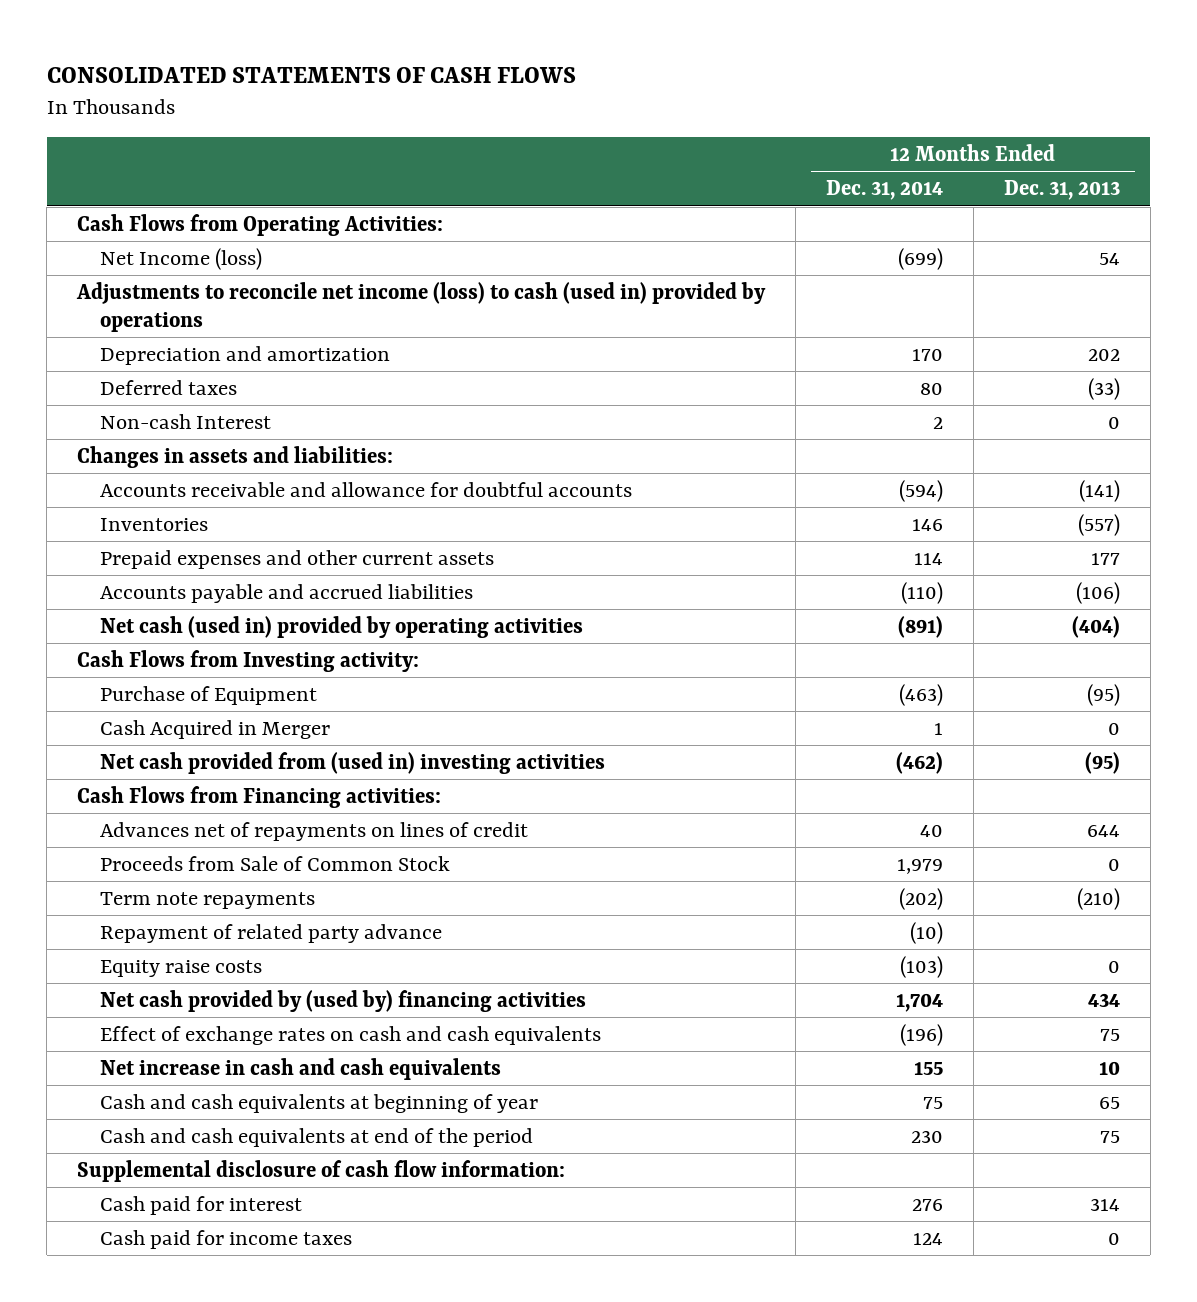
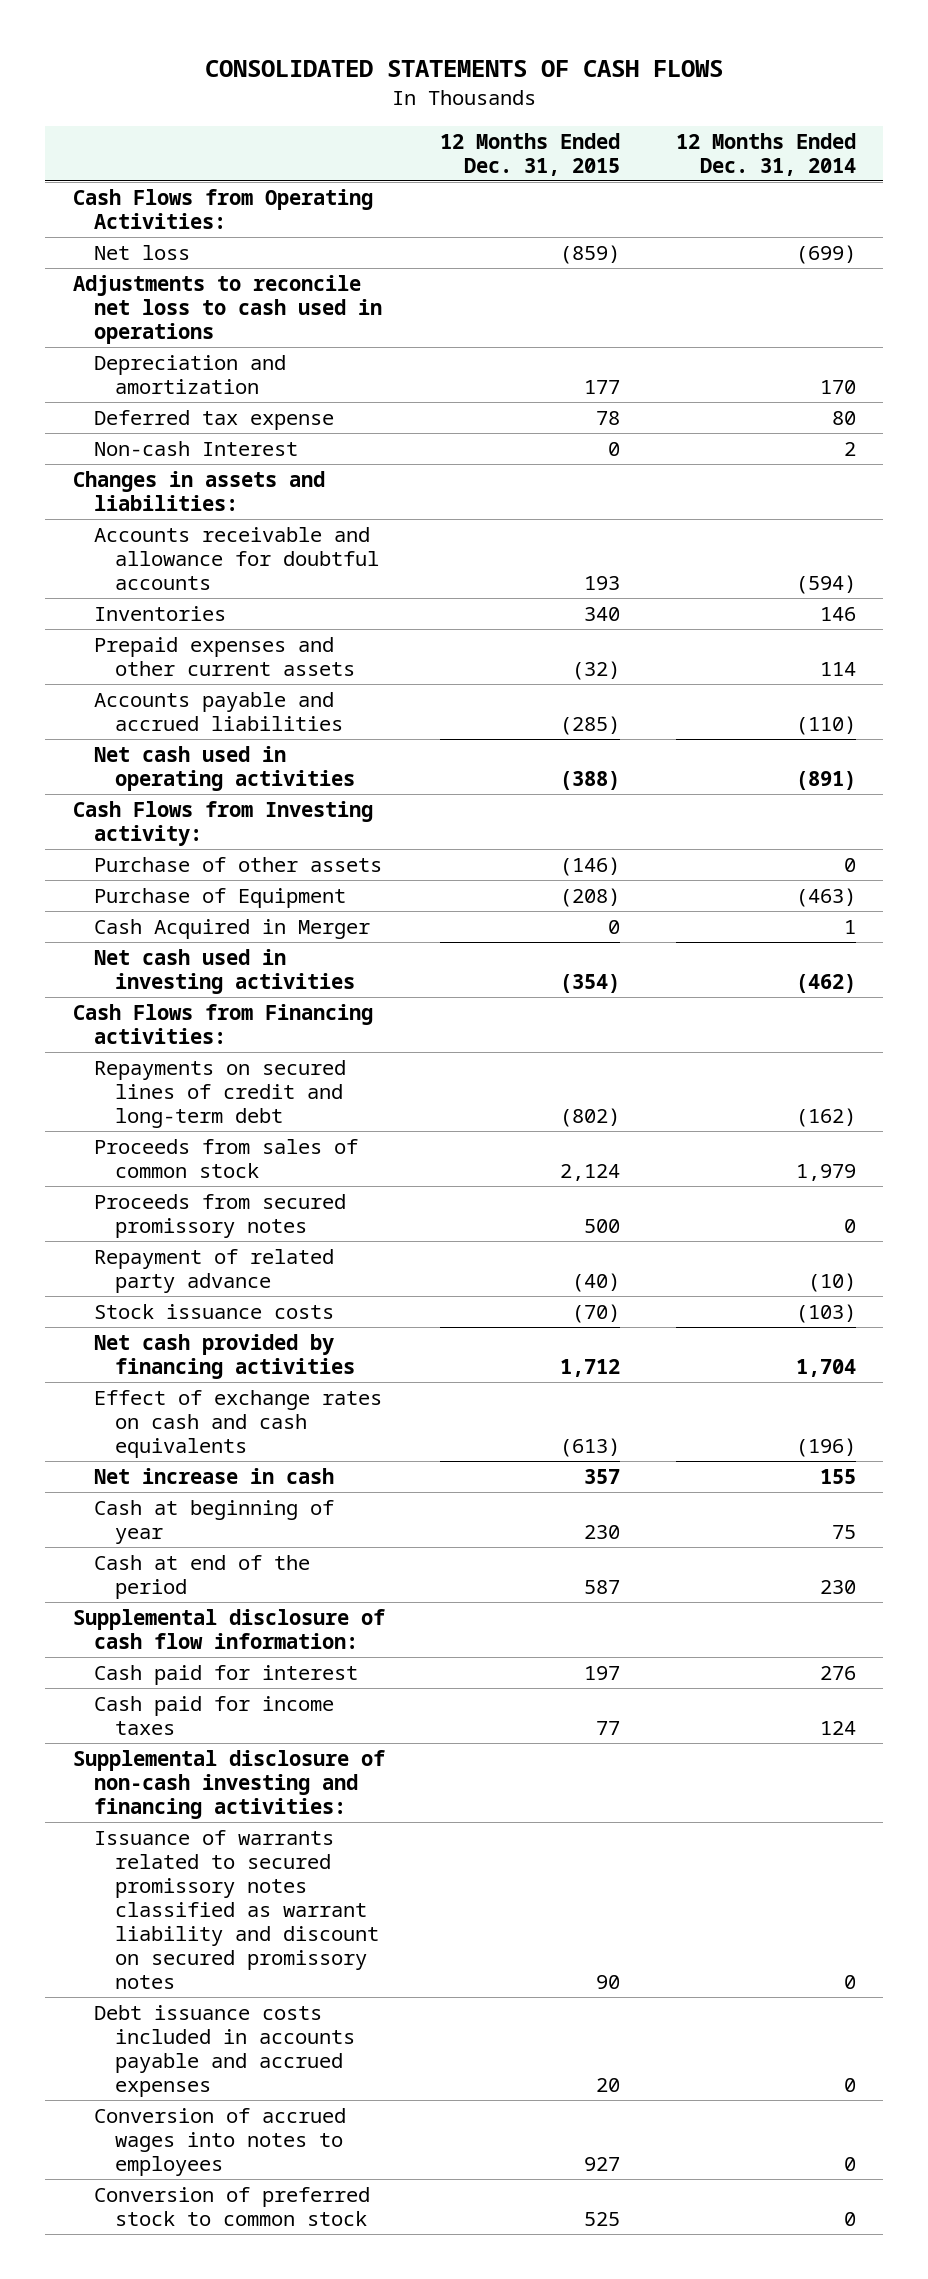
- | 12 Months Ended Dec. 31, 2014 | 12 Months Ended Dec. 31, 2013
+ | 12 Months Ended Dec. 31, 2015 | 12 Months Ended Dec. 31, 2014
- Net Income (loss) | (699) | 54
- Adjustments to reconcile net income (loss) to cash (used in) provided by operations
+ Net loss | (859) | (699)
+ Adjustments to reconcile net loss to cash used in operations
- Deferred taxes | 80 | (33)
+ Deferred tax expense | 78 | 80
- Net cash (used in) provided by operating activities | (891) | (404)
+ Net cash used in operating activities | (388) | (891)
+ Purchase of other assets | (146) | 0
- Net cash provided from (used in) investing activities | (462) | (95)
+ Net cash used in investing activities | (354) | (462)
- Advances net of repayments on lines of credit | 40 | 644
- Proceeds from Sale of Common Stock | 1,979 | 0
- Term note repayments | (202) | (210)
+ Repayments on secured lines of credit and long-term debt | (802) | (162)
+ Proceeds from sales of common stock | 2,124 | 1,979
+ Proceeds from secured promissory notes | 500 | 0
- Equity raise costs | (103) | 0
- Net cash provided by (used by) financing activities | 1,704 | 434
+ Stock issuance costs | (70) | (103)
+ Net cash provided by financing activities | 1,712 | 1,704
- Net increase in cash and cash equivalents | 155 | 10
- Cash and cash equivalents at beginning of year | 75 | 65
- Cash and cash equivalents at end of the period | 230 | 75
+ Net increase in cash | 357 | 155
+ Cash at beginning of year | 230 | 75
+ Cash at end of the period | 587 | 230
+ Supplemental disclosure of non-cash investing and financing activities:
+ Issuance of warrants related to secured promissory notes classified as warrant liability and discount on secured promissory notes | 90 | 0
+ Debt issuance costs included in accounts payable and accrued expenses | 20 | 0
+ Conversion of accrued wages into notes to employees | 927 | 0
+ Conversion of preferred stock to common stock | 525 | 0

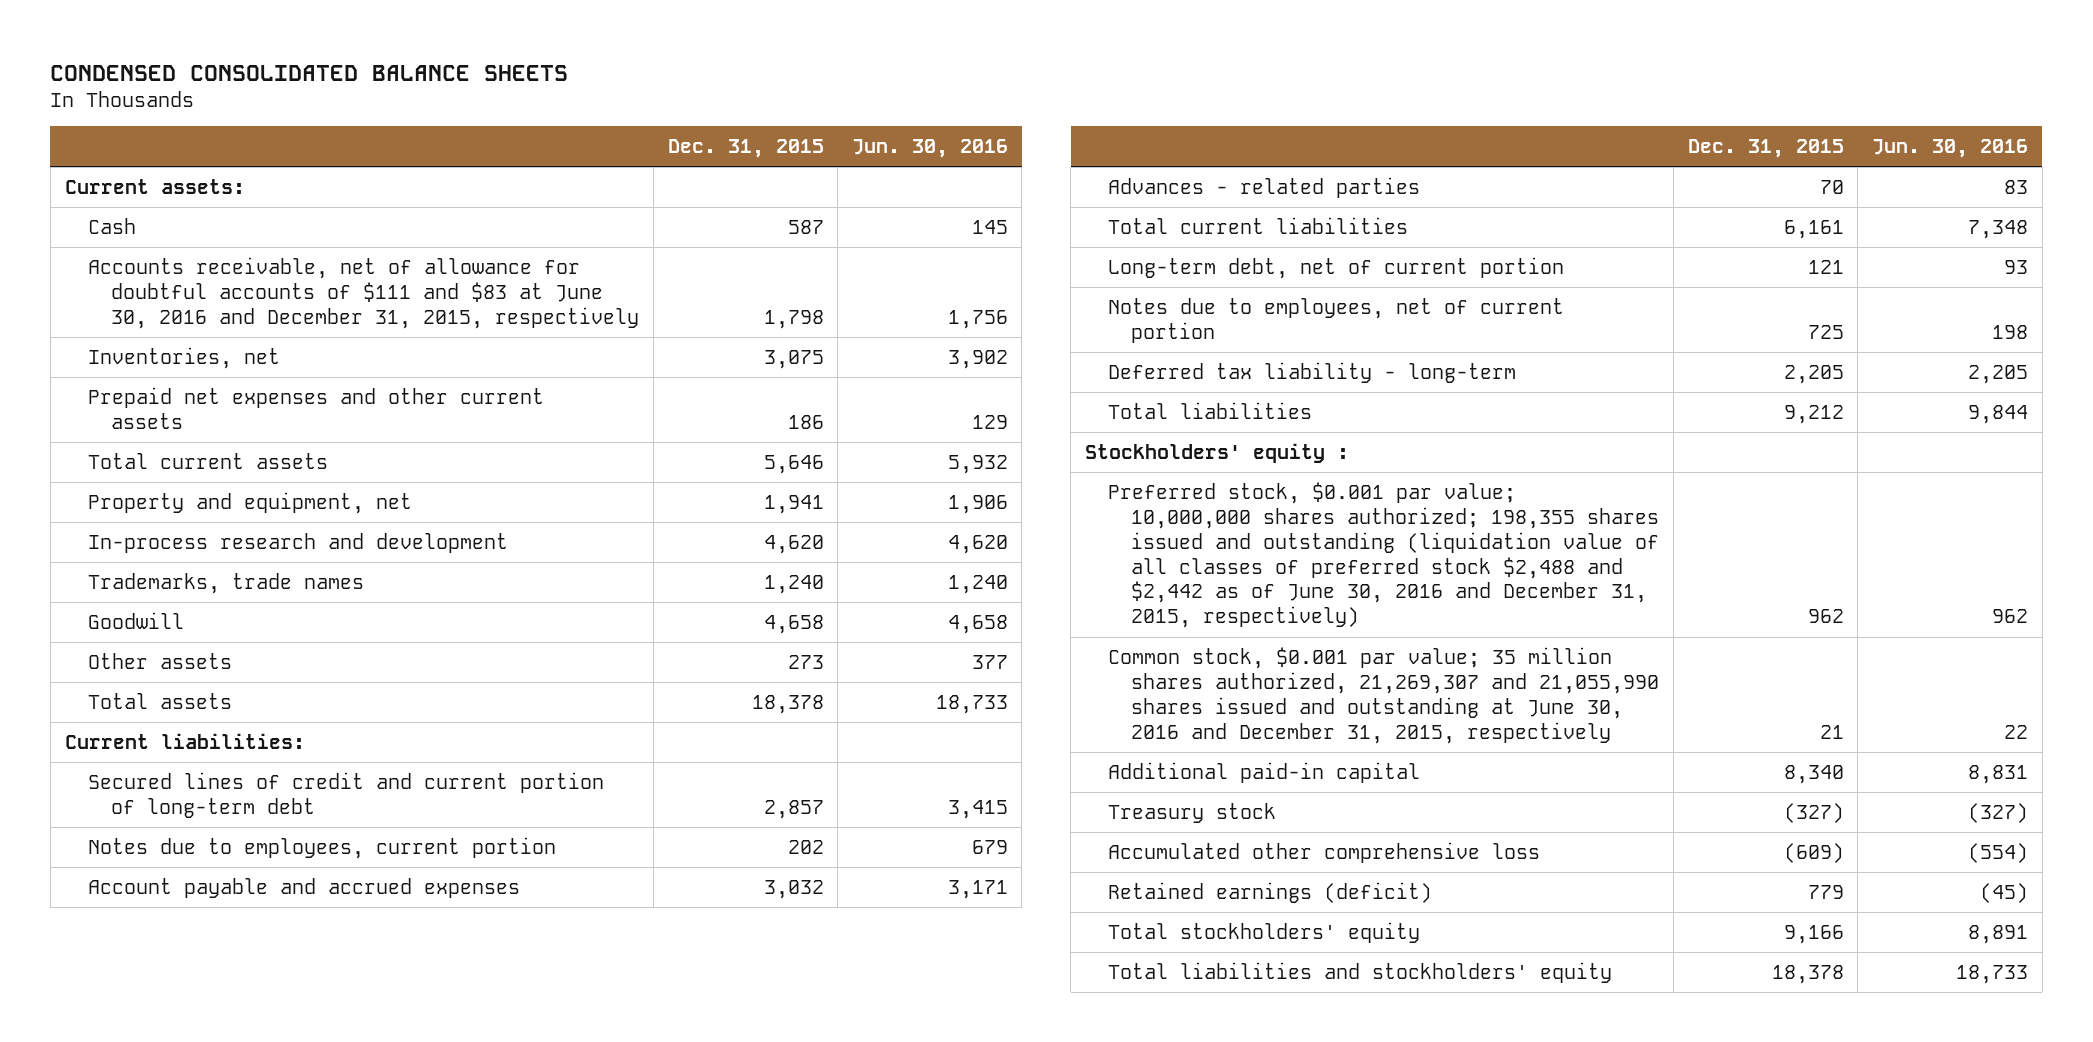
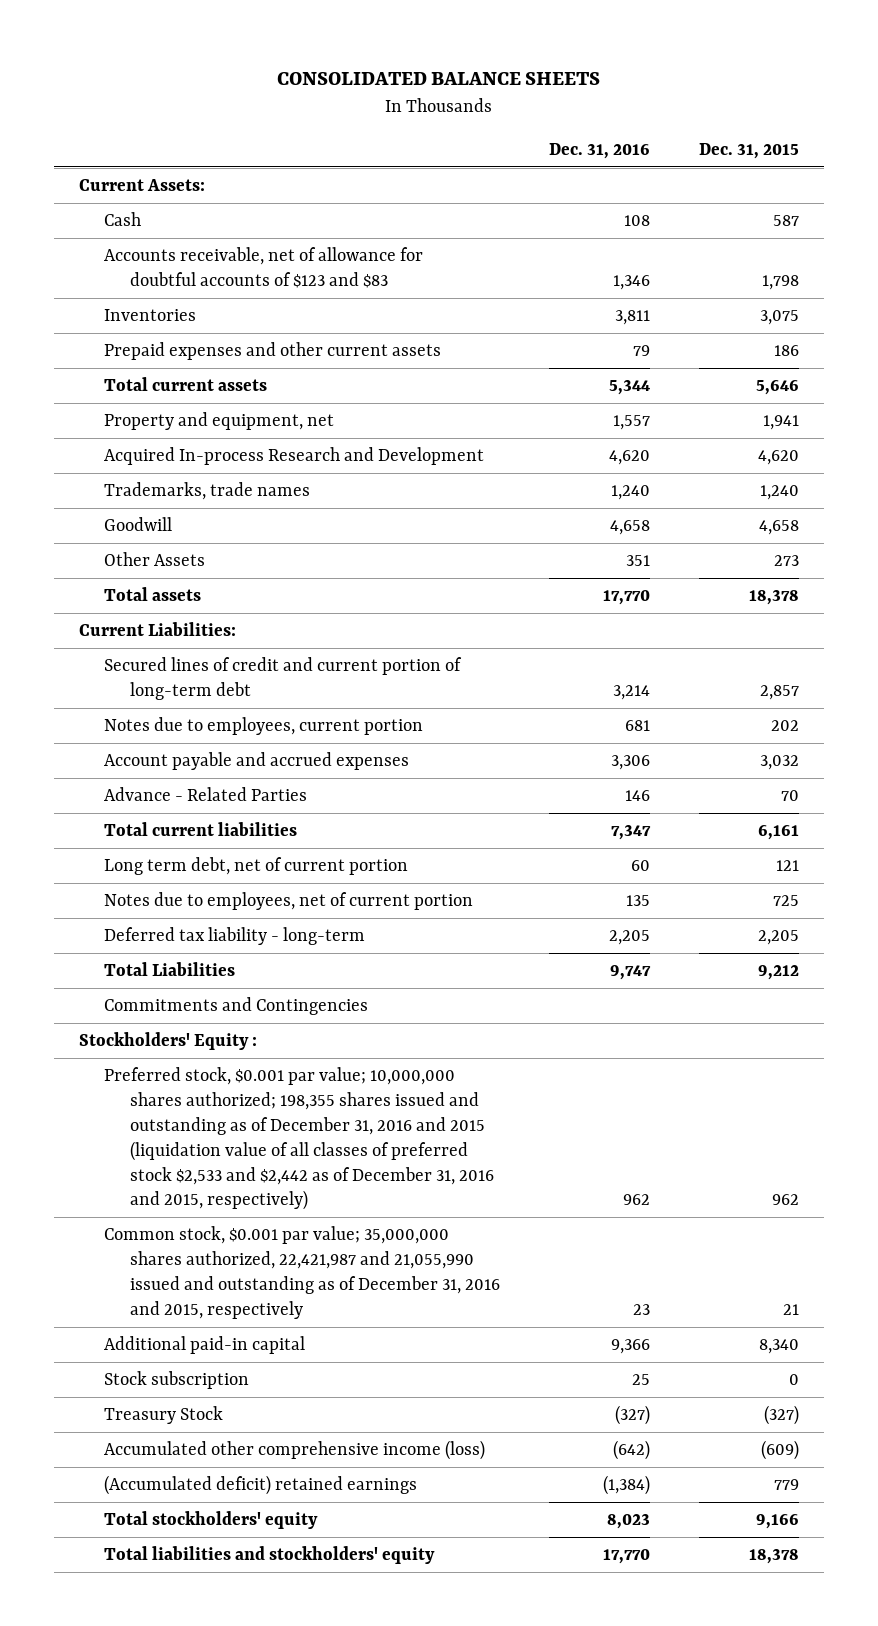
- CONDENSED CONSOLIDATED BALANCE SHEETS
+ CONSOLIDATED BALANCE SHEETS
- | Dec. 31, 2015 | Jun. 30, 2016
+ | Dec. 31, 2016 | Dec. 31, 2015
- Current assets:
+ Current Assets:
- Accounts receivable, net of allowance for doubtful accounts of $111 and $83 at June 30, 2016 and December 31, 2015, respectively | 1,798 | 1,756
- Inventories, net | 3,075 | 3,902
- Prepaid net expenses and other current assets | 186 | 129
+ Accounts receivable, net of allowance for doubtful accounts of $123 and $83 | 1,346 | 1,798
+ Inventories | 3,811 | 3,075
+ Prepaid expenses and other current assets | 79 | 186
- In-process research and development | 4,620 | 4,620
+ Acquired In-process Research and Development | 4,620 | 4,620
- Other assets | 273 | 377
+ Other Assets | 351 | 273
- Current liabilities:
+ Current Liabilities:
- Advances - related parties | 70 | 83
+ Advance - Related Parties | 146 | 70
- Long-term debt, net of current portion | 121 | 93
+ Long term debt, net of current portion | 60 | 121
- Total liabilities | 9,212 | 9,844
- Stockholders' equity :
- Preferred stock, $0.001 par value; 10,000,000 shares authorized; 198,355 shares issued and outstanding (liquidation value of all classes of preferred stock $2,488 and $2,442 as of June 30, 2016 and December 31, 2015, respectively) | 962 | 962
- Common stock, $0.001 par value; 35 million shares authorized, 21,269,307 and 21,055,990 shares issued and outstanding at June 30, 2016 and December 31, 2015, respectively | 21 | 22
+ Total Liabilities | 9,747 | 9,212
+ Commitments and Contingencies
+ Stockholders' Equity :
+ Preferred stock, $0.001 par value; 10,000,000 shares authorized; 198,355 shares issued and outstanding as of December 31, 2016 and 2015 (liquidation value of all classes of preferred stock $2,533 and $2,442 as of December 31, 2016 and 2015, respectively) | 962 | 962
+ Common stock, $0.001 par value; 35,000,000 shares authorized, 22,421,987 and 21,055,990 issued and outstanding as of December 31, 2016 and 2015, respectively | 23 | 21
- Treasury stock | (327) | (327)
- Accumulated other comprehensive loss | (609) | (554)
- Retained earnings (deficit) | 779 | (45)
+ Stock subscription | 25 | 0
+ Treasury Stock | (327) | (327)
+ Accumulated other comprehensive income (loss) | (642) | (609)
+ (Accumulated deficit) retained earnings | (1,384) | 779

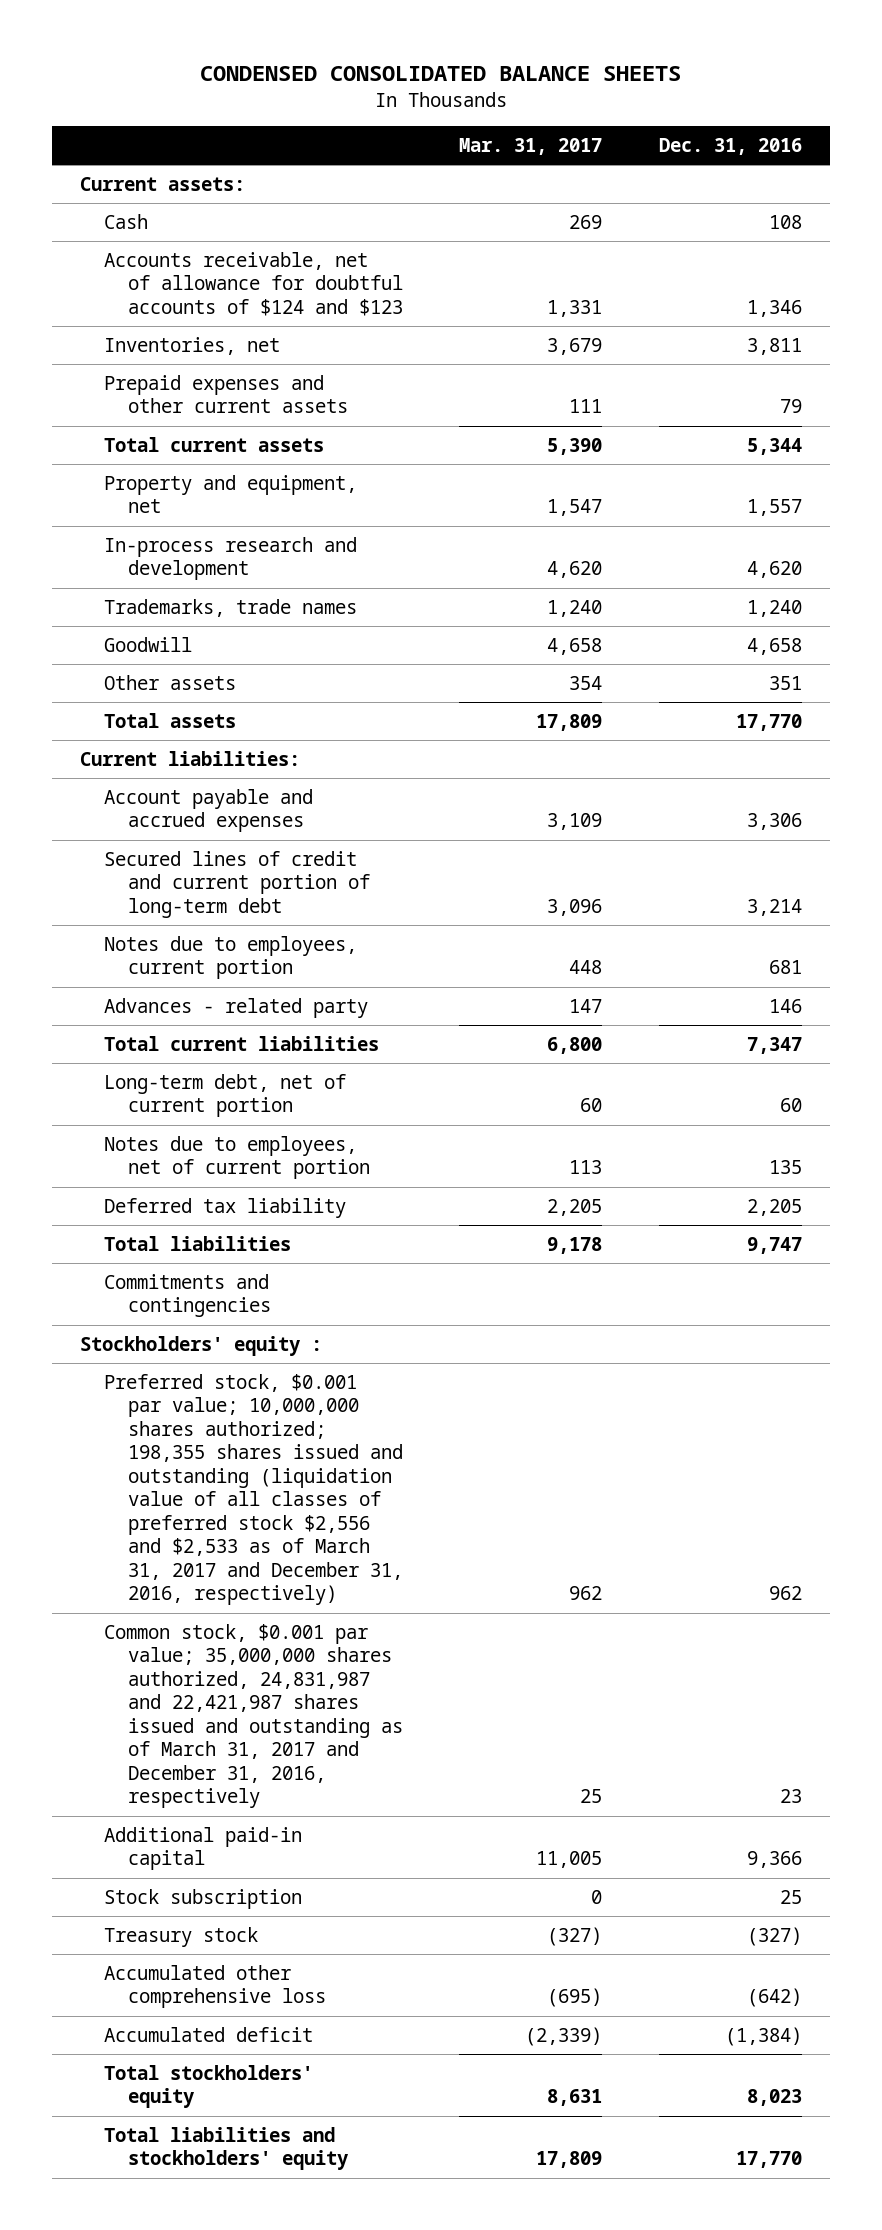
- CONSOLIDATED BALANCE SHEETS
+ CONDENSED CONSOLIDATED BALANCE SHEETS
- | Dec. 31, 2016 | Dec. 31, 2015
+ | Mar. 31, 2017 | Dec. 31, 2016
- Current Assets:
+ Current assets:
- Accounts receivable, net of allowance for doubtful accounts of $123 and $83 | 1,346 | 1,798
- Inventories | 3,811 | 3,075
+ Accounts receivable, net of allowance for doubtful accounts of $124 and $123 | 1,331 | 1,346
+ Inventories, net | 3,679 | 3,811
- Acquired In-process Research and Development | 4,620 | 4,620
+ In-process research and development | 4,620 | 4,620
- Other Assets | 351 | 273
+ Other assets | 354 | 351
- Current Liabilities:
+ Current liabilities:
moved up: Account payable and accrued expenses | 3,109 | 3,306
- Advance - Related Parties | 146 | 70
+ Advances - related party | 147 | 146
- Long term debt, net of current portion | 60 | 121
+ Long-term debt, net of current portion | 60 | 60
- Deferred tax liability - long-term | 2,205 | 2,205
- Total Liabilities | 9,747 | 9,212
- Commitments and Contingencies
- Stockholders' Equity :
- Preferred stock, $0.001 par value; 10,000,000 shares authorized; 198,355 shares issued and outstanding as of December 31, 2016 and 2015 (liquidation value of all classes of preferred stock $2,533 and $2,442 as of December 31, 2016 and 2015, respectively) | 962 | 962
- Common stock, $0.001 par value; 35,000,000 shares authorized, 22,421,987 and 21,055,990 issued and outstanding as of December 31, 2016 and 2015, respectively | 23 | 21
+ Deferred tax liability | 2,205 | 2,205
+ Total liabilities | 9,178 | 9,747
+ Commitments and contingencies
+ Stockholders' equity :
+ Preferred stock, $0.001 par value; 10,000,000 shares authorized; 198,355 shares issued and outstanding (liquidation value of all classes of preferred stock $2,556 and $2,533 as of March 31, 2017 and December 31, 2016, respectively) | 962 | 962
+ Common stock, $0.001 par value; 35,000,000 shares authorized, 24,831,987 and 22,421,987 shares issued and outstanding as of March 31, 2017 and December 31, 2016, respectively | 25 | 23
- Treasury Stock | (327) | (327)
- Accumulated other comprehensive income (loss) | (642) | (609)
- (Accumulated deficit) retained earnings | (1,384) | 779
+ Treasury stock | (327) | (327)
+ Accumulated other comprehensive loss | (695) | (642)
+ Accumulated deficit | (2,339) | (1,384)

